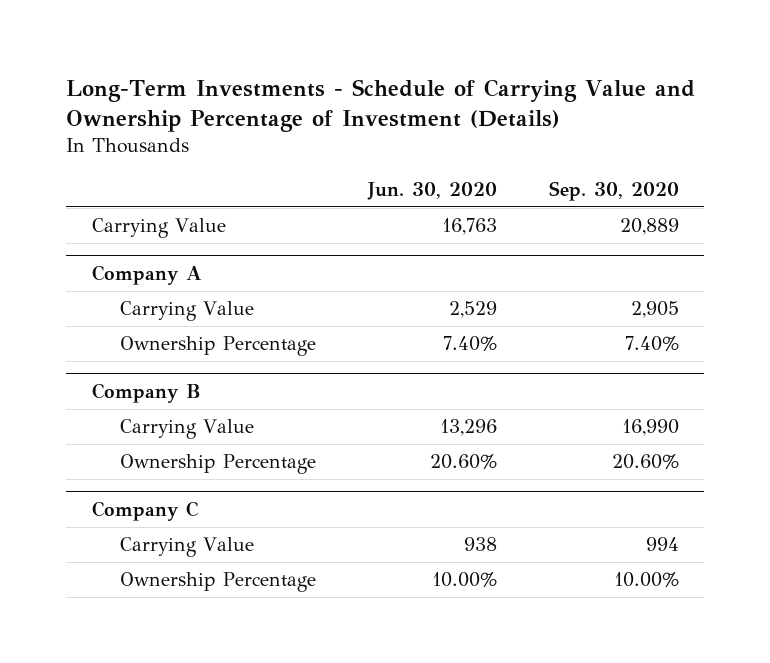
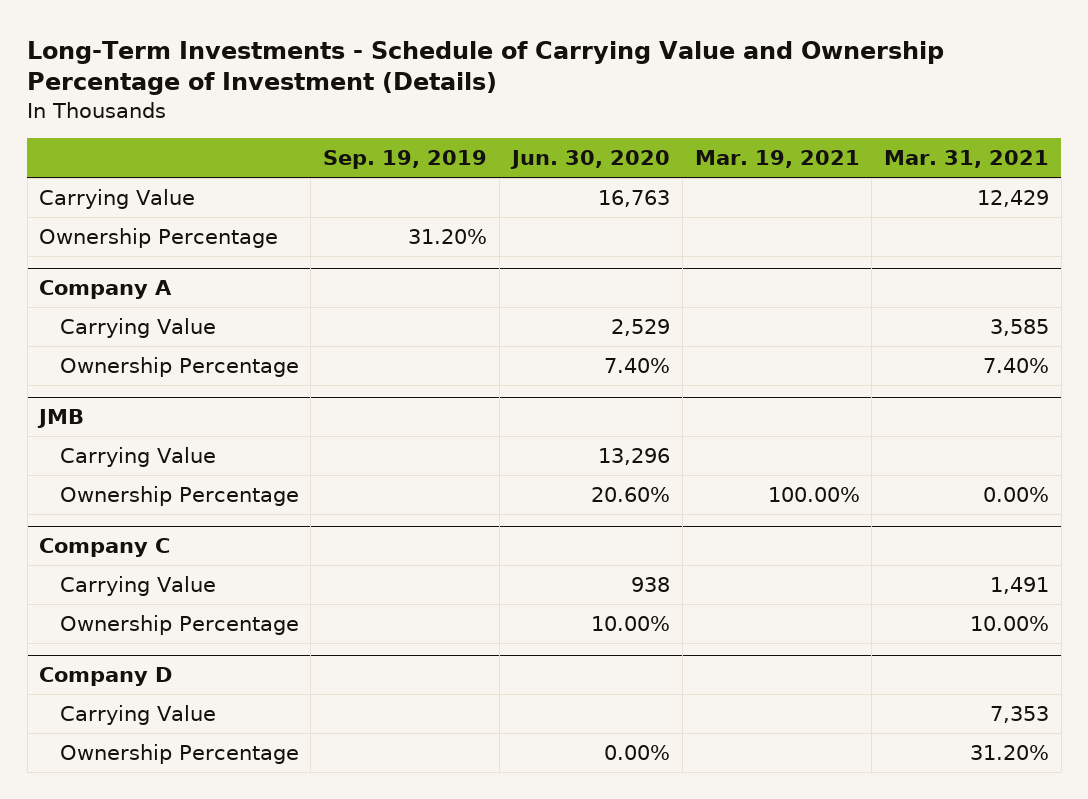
- | Jun. 30, 2020 | Sep. 30, 2020
+ | Sep. 19, 2019 | Jun. 30, 2020 | Mar. 19, 2021 | Mar. 31, 2021
+ Ownership Percentage | 31.20% | | |
- Company B
+ JMB
+ Company D
+ Carrying Value | | | | 7,353
+ Ownership Percentage | | 0.00% | | 31.20%

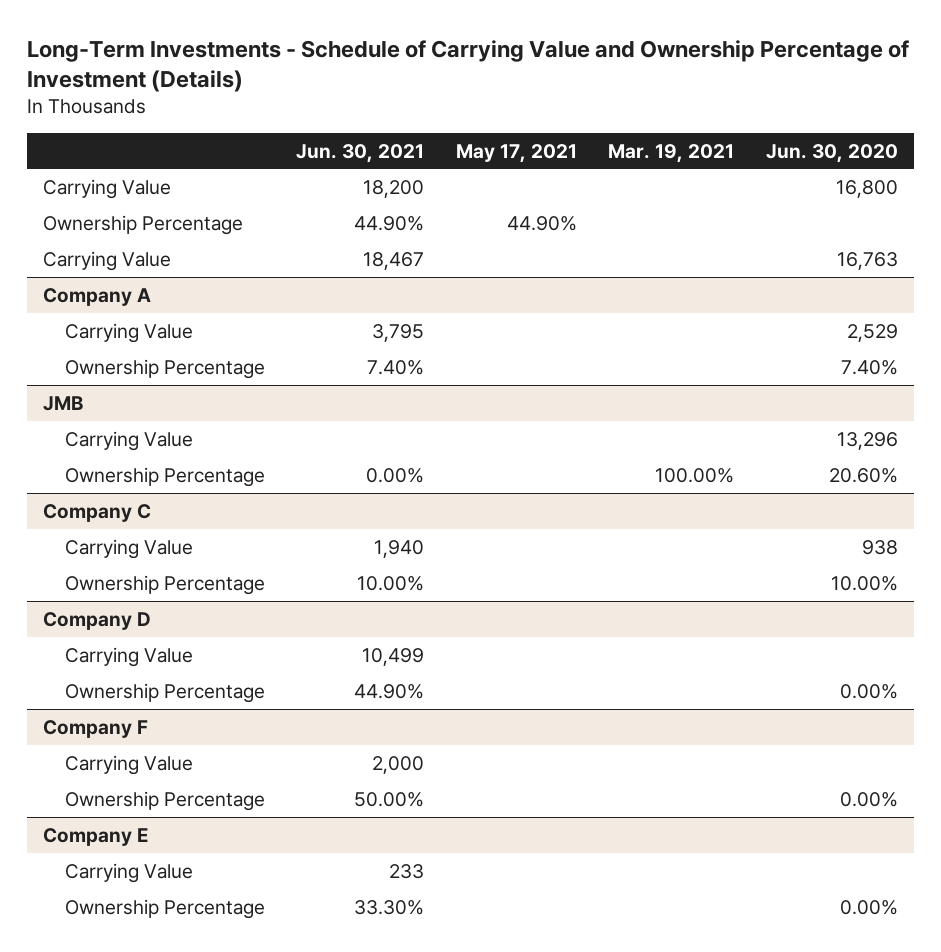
- | Sep. 19, 2019 | Jun. 30, 2020 | Mar. 19, 2021 | Mar. 31, 2021
+ | Jun. 30, 2021 | May 17, 2021 | Mar. 19, 2021 | Jun. 30, 2020
+ Carrying Value | 18,200 | | | 16,800
moved down: Carrying Value | 18,467 | | | 16,763
+ Company F
+ Carrying Value | 2,000 | | |
+ Ownership Percentage | 50.00% | | | 0.00%
+ Company E
+ Carrying Value | 233 | | |
+ Ownership Percentage | 33.30% | | | 0.00%

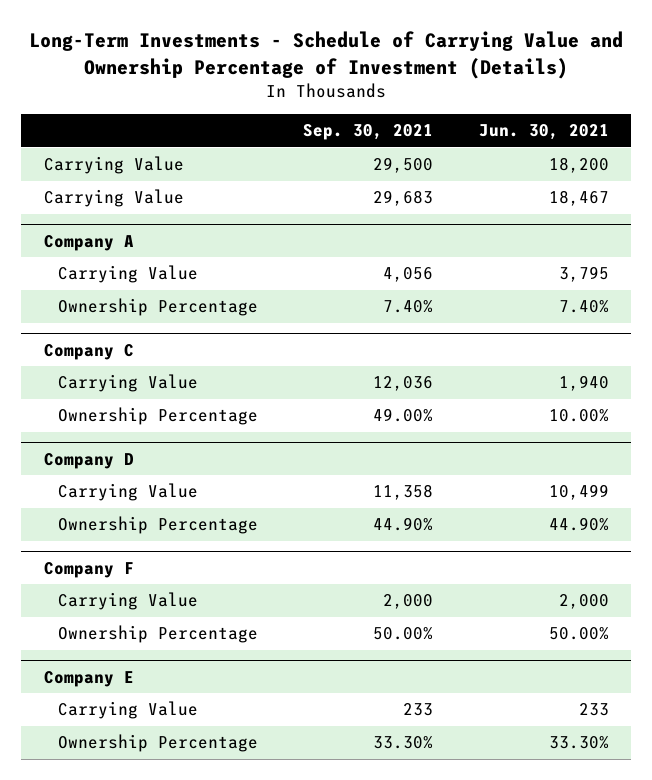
- | Jun. 30, 2021 | May 17, 2021 | Mar. 19, 2021 | Jun. 30, 2020
+ | Sep. 30, 2021 | Jun. 30, 2021
- Ownership Percentage | 44.90% | 44.90% | |
- JMB
- Carrying Value | | | | 13,296
- Ownership Percentage | 0.00% | | 100.00% | 20.60%

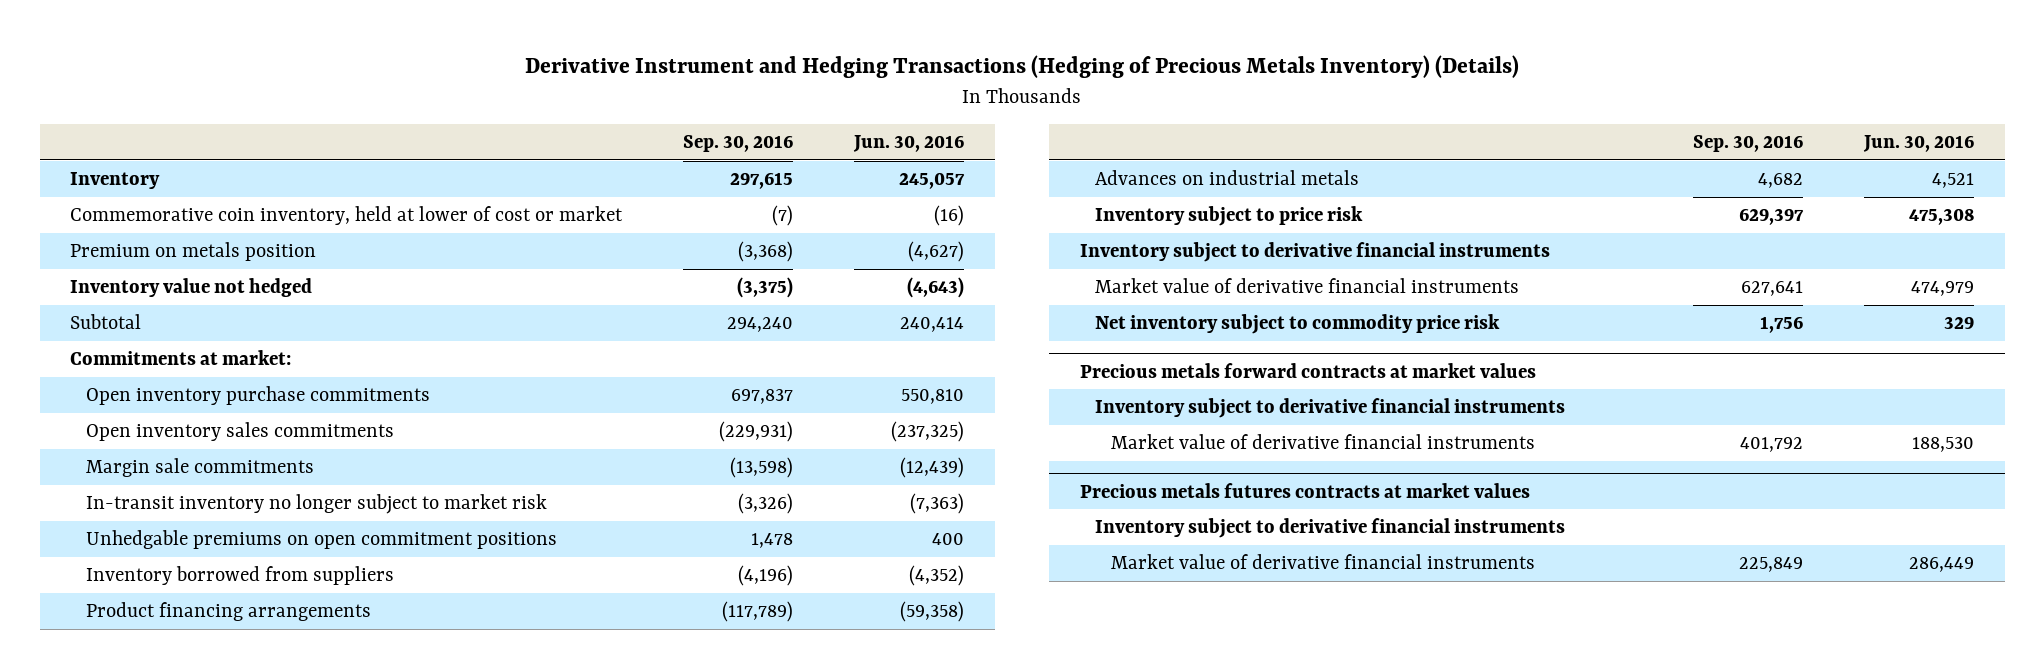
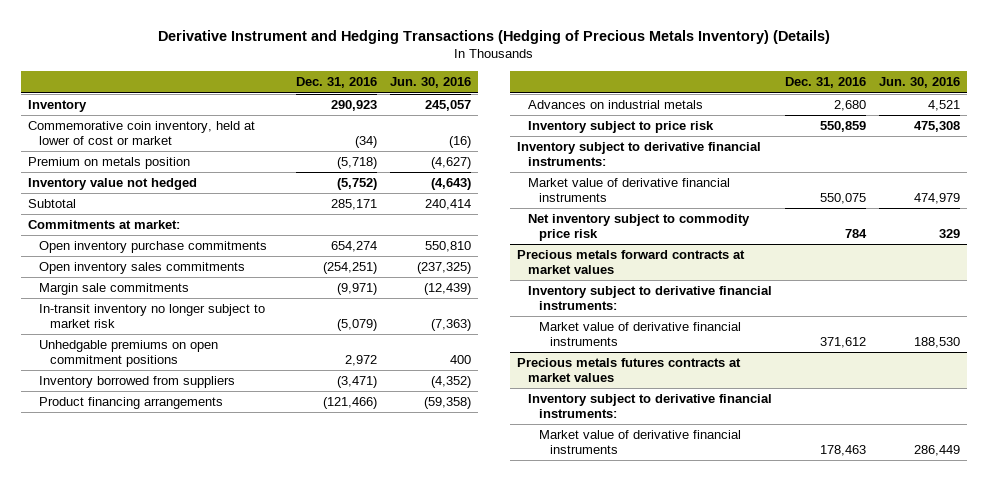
- | Sep. 30, 2016 | Jun. 30, 2016
+ | Dec. 31, 2016 | Jun. 30, 2016
- Inventory subject to derivative financial instruments
+ Inventory subject to derivative financial instruments:
@ Precious metals forward contracts at market values
- Inventory subject to derivative financial instruments
+ Inventory subject to derivative financial instruments:
@ Precious metals futures contracts at market values
- Inventory subject to derivative financial instruments
+ Inventory subject to derivative financial instruments:

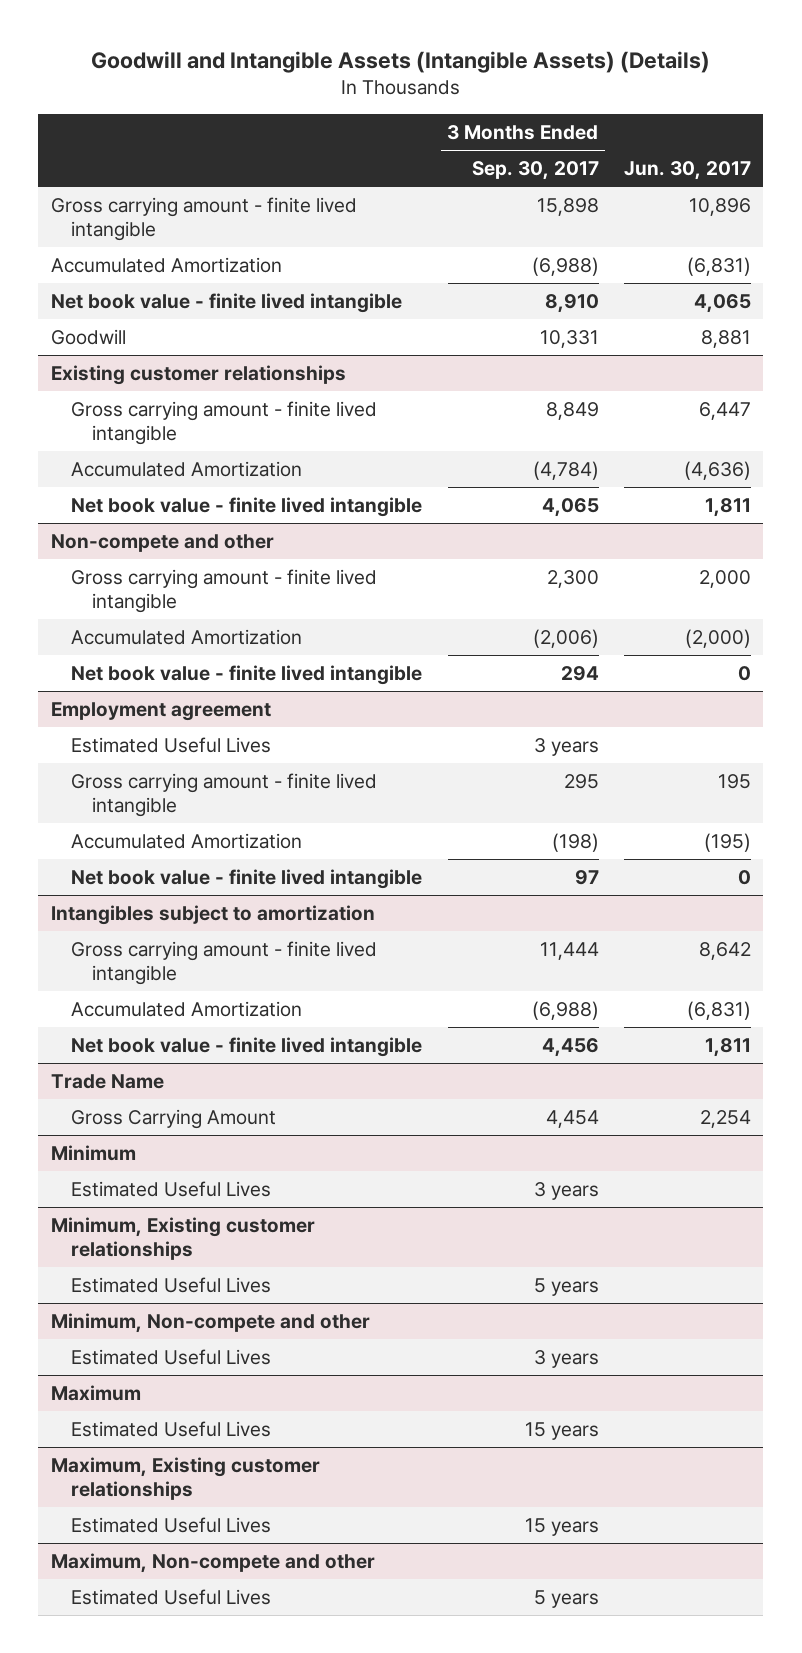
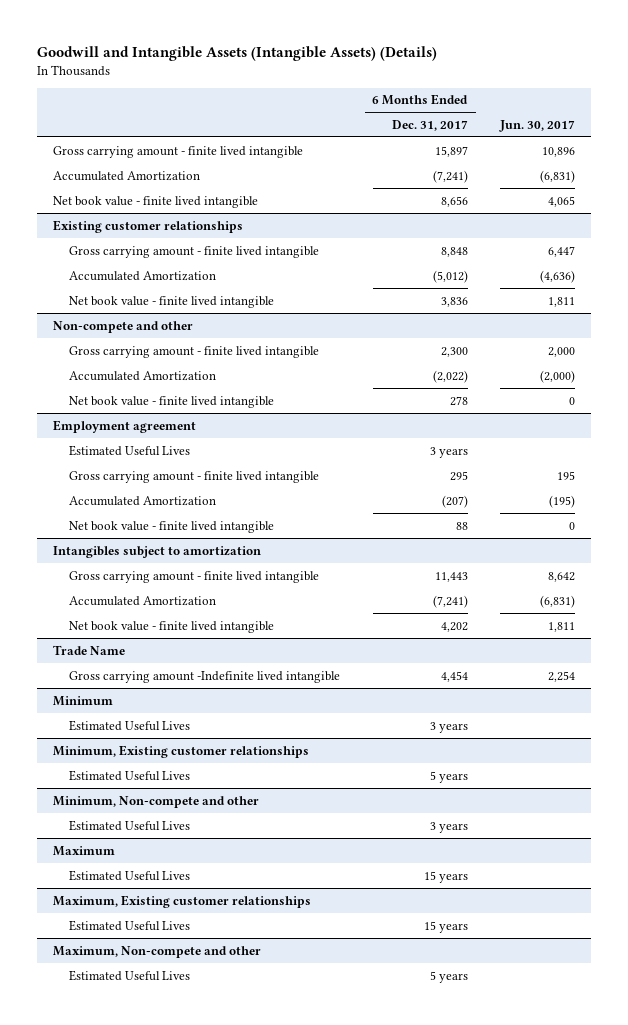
- | 3 Months Ended Sep. 30, 2017 | Jun. 30, 2017
+ | 6 Months Ended Dec. 31, 2017 | Jun. 30, 2017
- Goodwill | 10,331 | 8,881
@ Trade Name
- Gross Carrying Amount | 4,454 | 2,254
+ Gross carrying amount -Indefinite lived intangible | 4,454 | 2,254

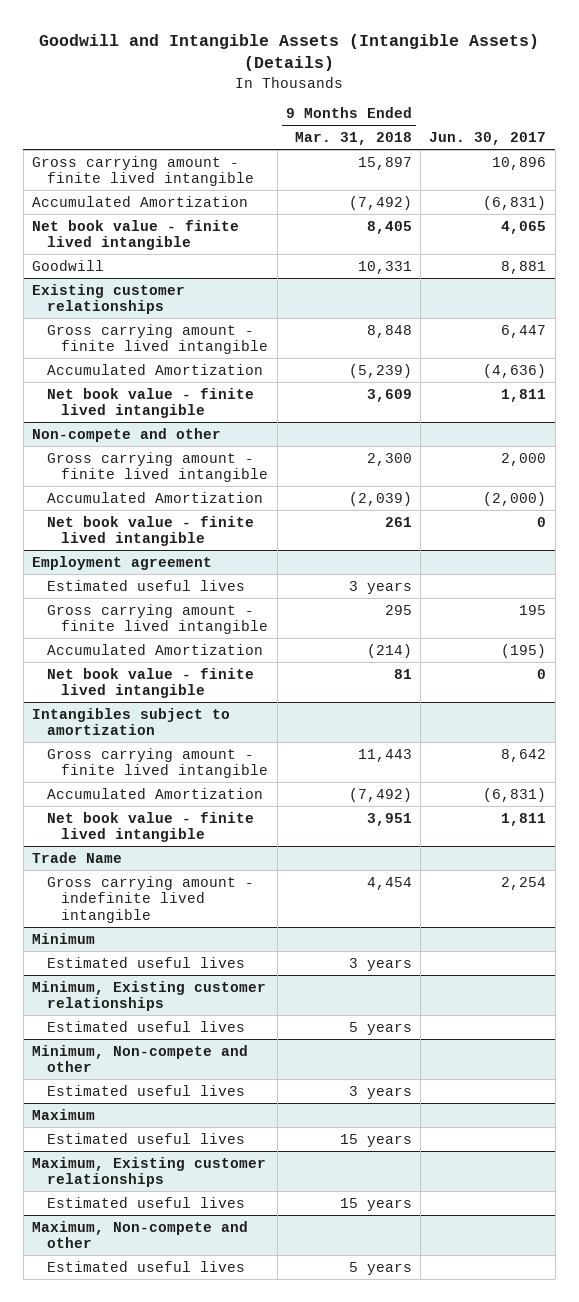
- | 6 Months Ended Dec. 31, 2017 | Jun. 30, 2017
+ | 9 Months Ended Mar. 31, 2018 | Jun. 30, 2017
+ Goodwill | 10,331 | 8,881
@ Employment agreement
- Estimated Useful Lives | 3 years |
+ Estimated useful lives | 3 years |
@ Trade Name
- Gross carrying amount -Indefinite lived intangible | 4,454 | 2,254
+ Gross carrying amount - indefinite lived intangible | 4,454 | 2,254
@ Minimum
- Estimated Useful Lives | 3 years |
+ Estimated useful lives | 3 years |
@ Minimum, Existing customer relationships
- Estimated Useful Lives | 5 years |
+ Estimated useful lives | 5 years |
@ Minimum, Non-compete and other
- Estimated Useful Lives | 3 years |
+ Estimated useful lives | 3 years |
@ Maximum
- Estimated Useful Lives | 15 years |
+ Estimated useful lives | 15 years |
@ Maximum, Existing customer relationships
- Estimated Useful Lives | 15 years |
+ Estimated useful lives | 15 years |
@ Maximum, Non-compete and other
- Estimated Useful Lives | 5 years |
+ Estimated useful lives | 5 years |

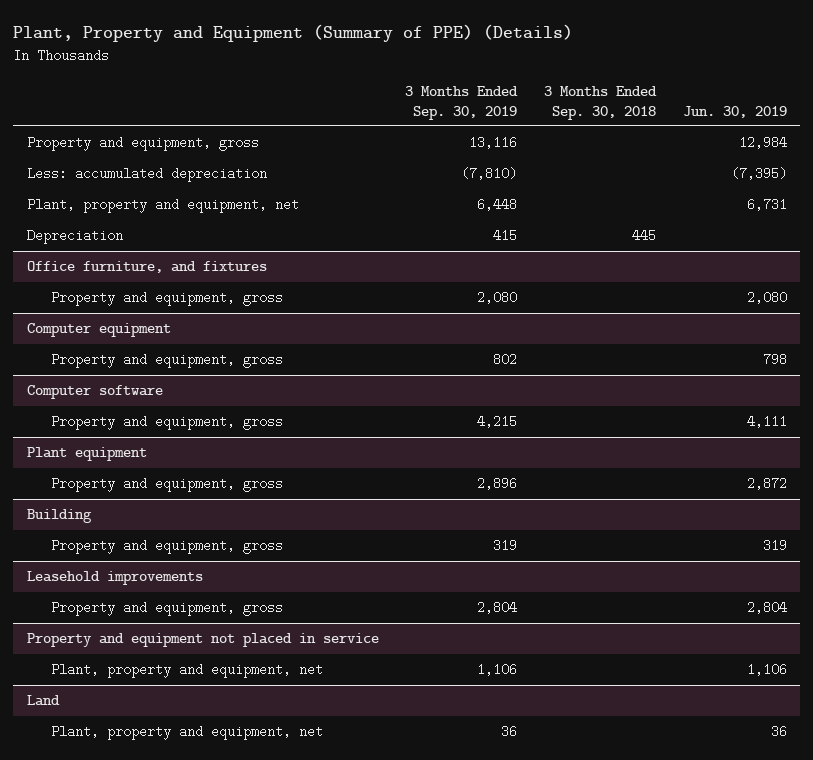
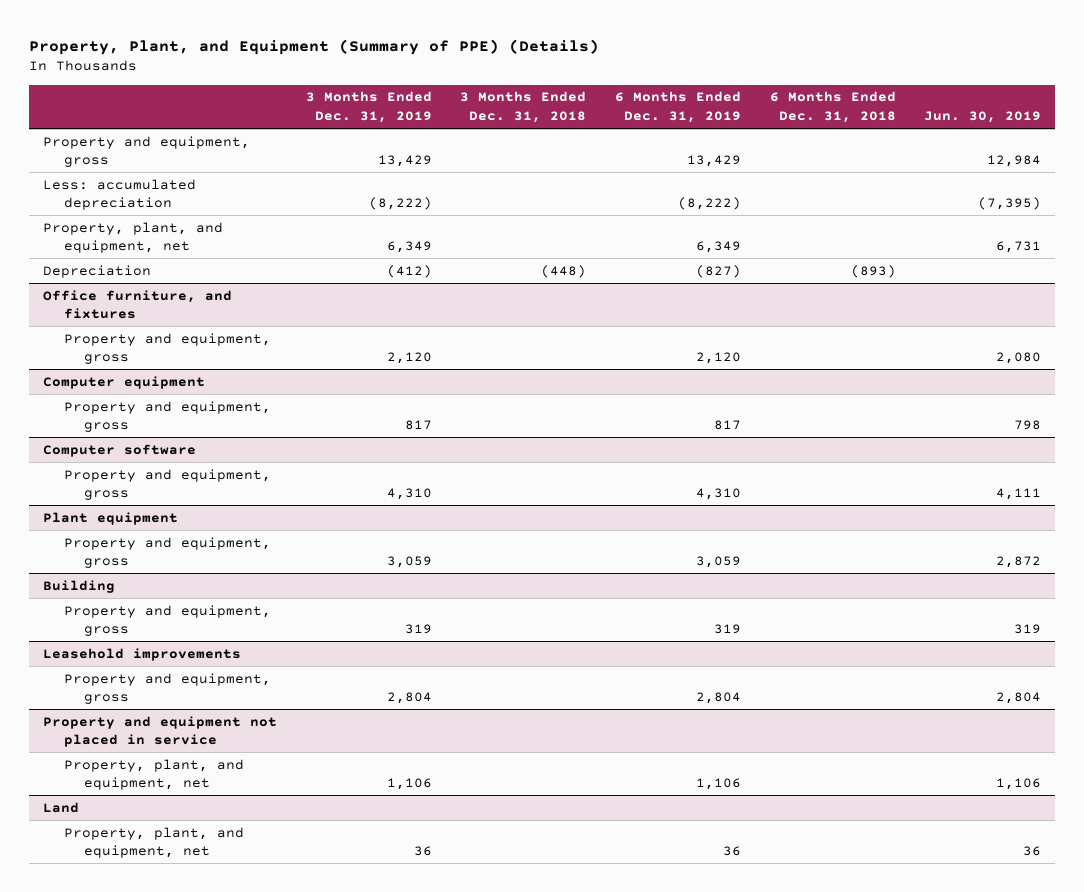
- Plant, Property and Equipment (Summary of PPE) (Details)
+ Property, Plant, and Equipment (Summary of PPE) (Details)
- | 3 Months Ended Sep. 30, 2019 | 3 Months Ended Sep. 30, 2018 | Jun. 30, 2019
+ | 3 Months Ended Dec. 31, 2019 | 3 Months Ended Dec. 31, 2018 | 6 Months Ended Dec. 31, 2019 | 6 Months Ended Dec. 31, 2018 | Jun. 30, 2019
- Plant, property and equipment, net | 6,448 | | 6,731
+ Property, plant, and equipment, net | 6,349 | | 6,349 | | 6,731
@ Property and equipment not placed in service
- Plant, property and equipment, net | 1,106 | | 1,106
+ Property, plant, and equipment, net | 1,106 | | 1,106 | | 1,106
@ Land
- Plant, property and equipment, net | 36 | | 36
+ Property, plant, and equipment, net | 36 | | 36 | | 36

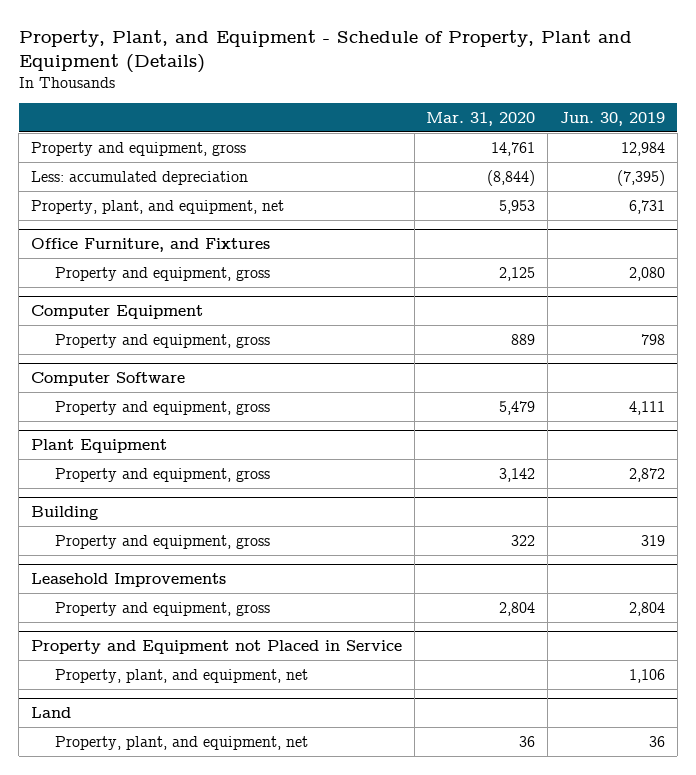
- Property, Plant, and Equipment (Summary of PPE) (Details)
+ Property, Plant, and Equipment - Schedule of Property, Plant and Equipment (Details)
- | 3 Months Ended Dec. 31, 2019 | 3 Months Ended Dec. 31, 2018 | 6 Months Ended Dec. 31, 2019 | 6 Months Ended Dec. 31, 2018 | Jun. 30, 2019
+ | Mar. 31, 2020 | Jun. 30, 2019
- Depreciation | (412) | (448) | (827) | (893) |
- Office furniture, and fixtures
+ Office Furniture, and Fixtures
- Computer equipment
+ Computer Equipment
- Computer software
+ Computer Software
- Plant equipment
+ Plant Equipment
- Leasehold improvements
+ Leasehold Improvements
- Property and equipment not placed in service
+ Property and Equipment not Placed in Service

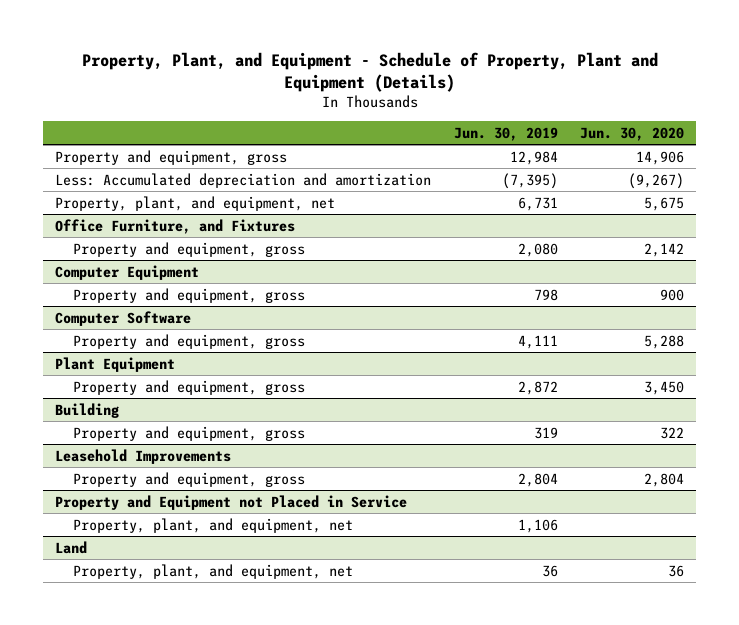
- | Mar. 31, 2020 | Jun. 30, 2019
+ | Jun. 30, 2019 | Jun. 30, 2020
- Less: accumulated depreciation | (8,844) | (7,395)
+ Less: Accumulated depreciation and amortization | (7,395) | (9,267)

